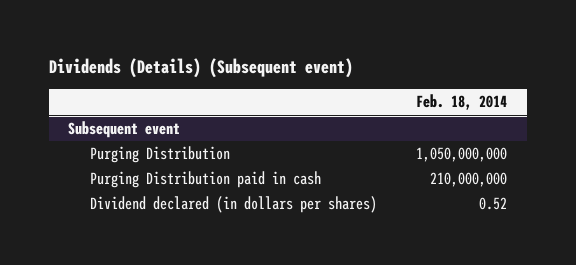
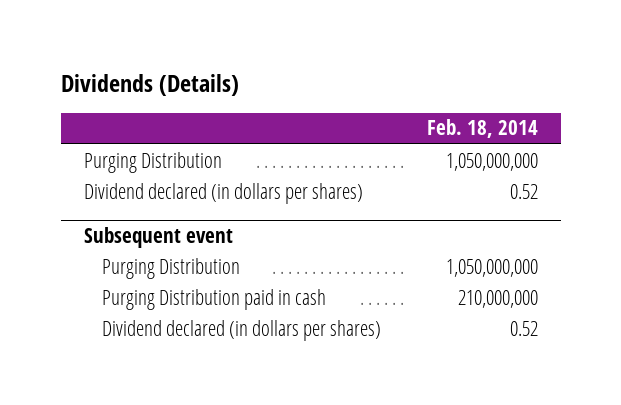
- Dividends (Details) (Subsequent event)
+ Dividends (Details)
+ Purging Distribution | 1,050,000,000
+ Dividend declared (in dollars per shares) | 0.52

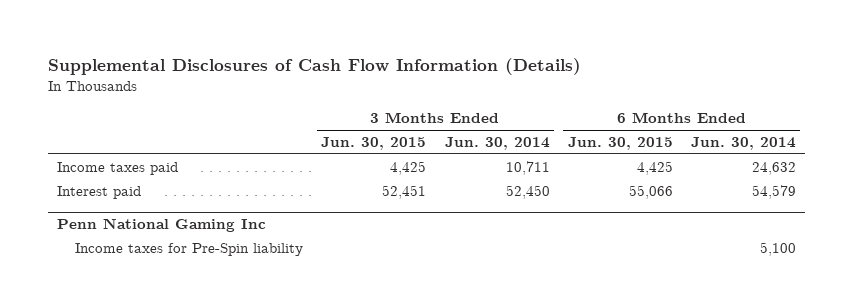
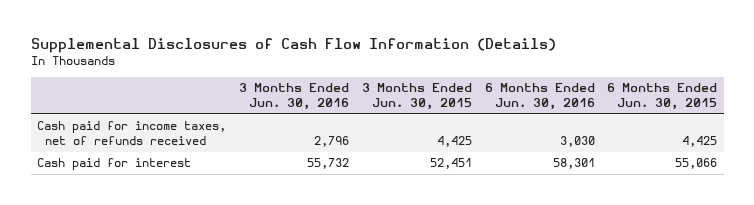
- | 3 Months Ended Jun. 30, 2015 | 3 Months Ended Jun. 30, 2014 | 6 Months Ended Jun. 30, 2015 | 6 Months Ended Jun. 30, 2014
+ | 3 Months Ended Jun. 30, 2016 | 3 Months Ended Jun. 30, 2015 | 6 Months Ended Jun. 30, 2016 | 6 Months Ended Jun. 30, 2015
- Income taxes paid | 4,425 | 10,711 | 4,425 | 24,632
- Interest paid | 52,451 | 52,450 | 55,066 | 54,579
- Penn National Gaming Inc
- Income taxes for Pre-Spin liability | | | | 5,100
+ Cash paid for income taxes, net of refunds received | 2,796 | 4,425 | 3,030 | 4,425
+ Cash paid for interest | 55,732 | 52,451 | 58,301 | 55,066

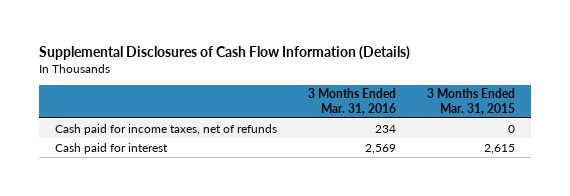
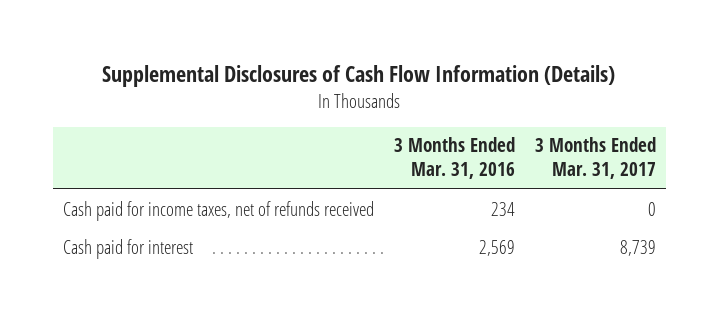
- | 3 Months Ended Mar. 31, 2016 | 3 Months Ended Mar. 31, 2015
+ | 3 Months Ended Mar. 31, 2016 | 3 Months Ended Mar. 31, 2017
- Cash paid for income taxes, net of refunds | 234 | 0
+ Cash paid for income taxes, net of refunds received | 234 | 0

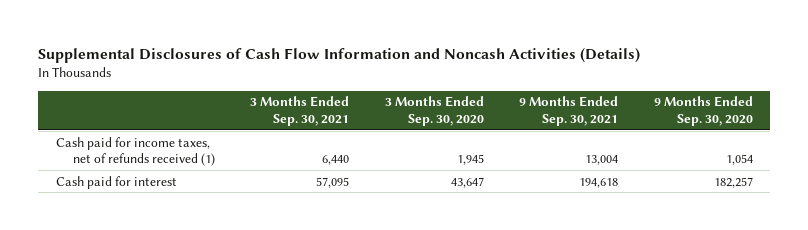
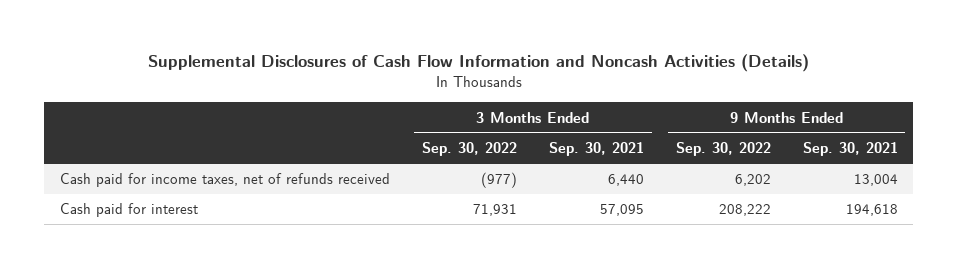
- | 3 Months Ended Sep. 30, 2021 | 3 Months Ended Sep. 30, 2020 | 9 Months Ended Sep. 30, 2021 | 9 Months Ended Sep. 30, 2020
+ | 3 Months Ended Sep. 30, 2022 | 3 Months Ended Sep. 30, 2021 | 9 Months Ended Sep. 30, 2022 | 9 Months Ended Sep. 30, 2021
- Cash paid for income taxes, net of refunds received (1) | 6,440 | 1,945 | 13,004 | 1,054
+ Cash paid for income taxes, net of refunds received | (977) | 6,440 | 6,202 | 13,004

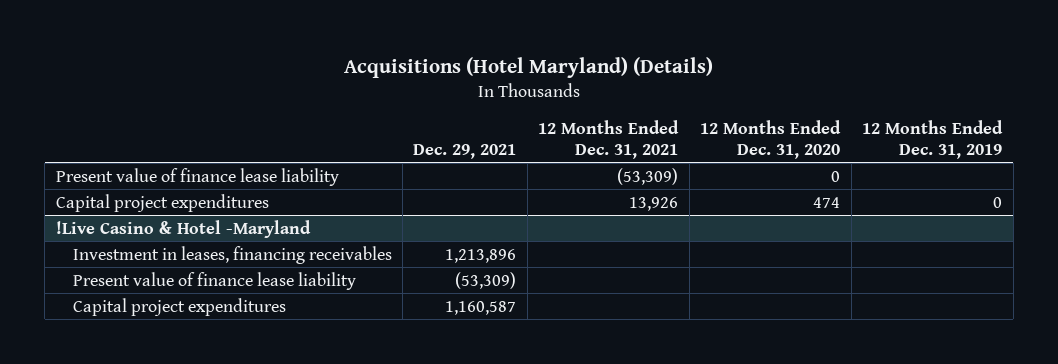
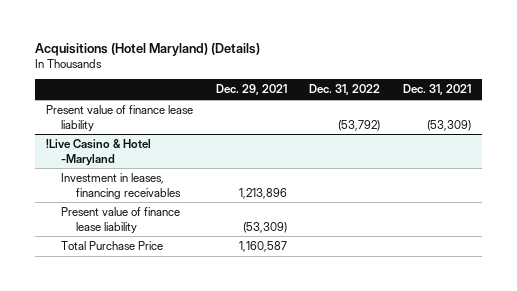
- | Dec. 29, 2021 | 12 Months Ended Dec. 31, 2021 | 12 Months Ended Dec. 31, 2020 | 12 Months Ended Dec. 31, 2019
+ | Dec. 29, 2021 | Dec. 31, 2022 | Dec. 31, 2021
- Capital project expenditures | | 13,926 | 474 | 0
@ !Live Casino & Hotel -Maryland
- Capital project expenditures | 1,160,587 | | |
+ Total Purchase Price | 1,160,587 | |

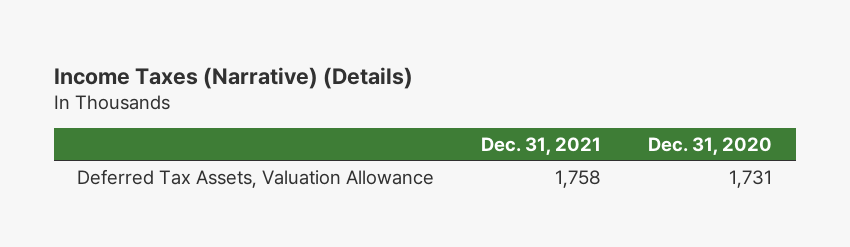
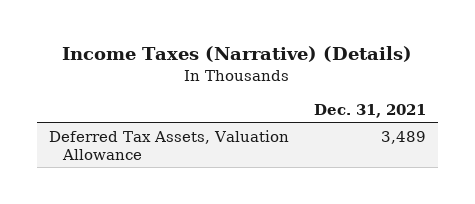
- | Dec. 31, 2021 | Dec. 31, 2020
+ | Dec. 31, 2021
- Deferred Tax Assets, Valuation Allowance | 1,758 | 1,731
+ Deferred Tax Assets, Valuation Allowance | 3,489

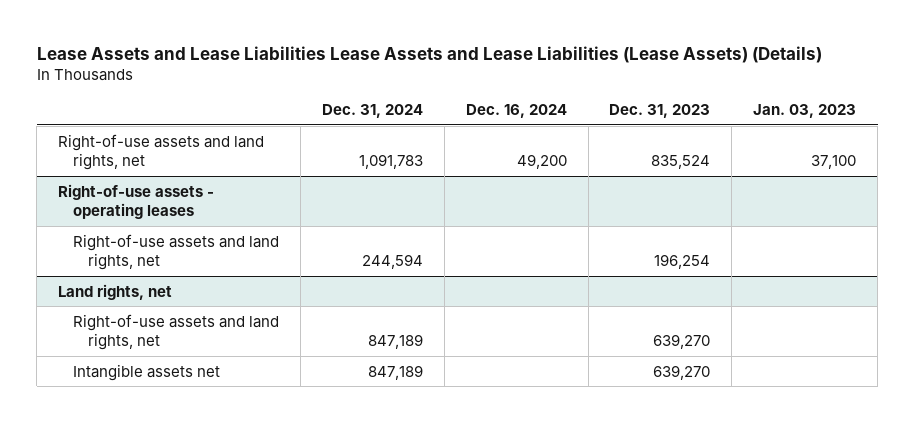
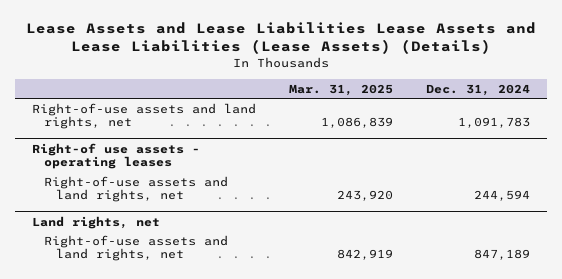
- | Dec. 31, 2024 | Dec. 16, 2024 | Dec. 31, 2023 | Jan. 03, 2023
+ | Mar. 31, 2025 | Dec. 31, 2024
- Right-of-use assets - operating leases
+ Right-of use assets - operating leases
@ Land rights, net
- Intangible assets net | 847,189 | | 639,270 |

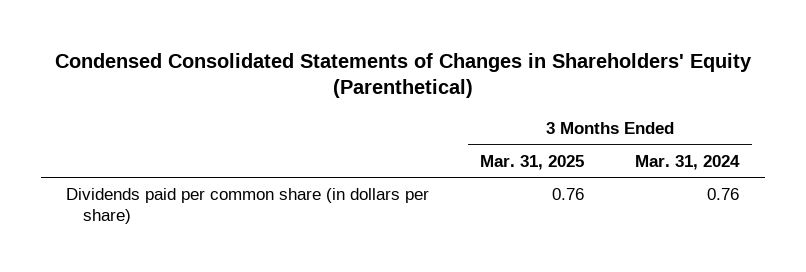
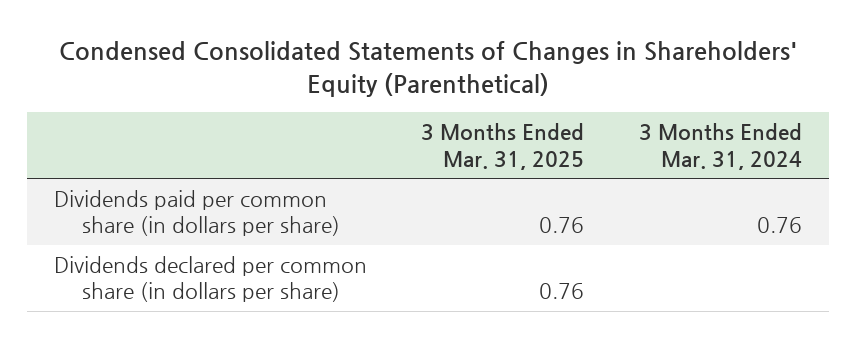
+ Dividends declared per common share (in dollars per share) | 0.76 |

